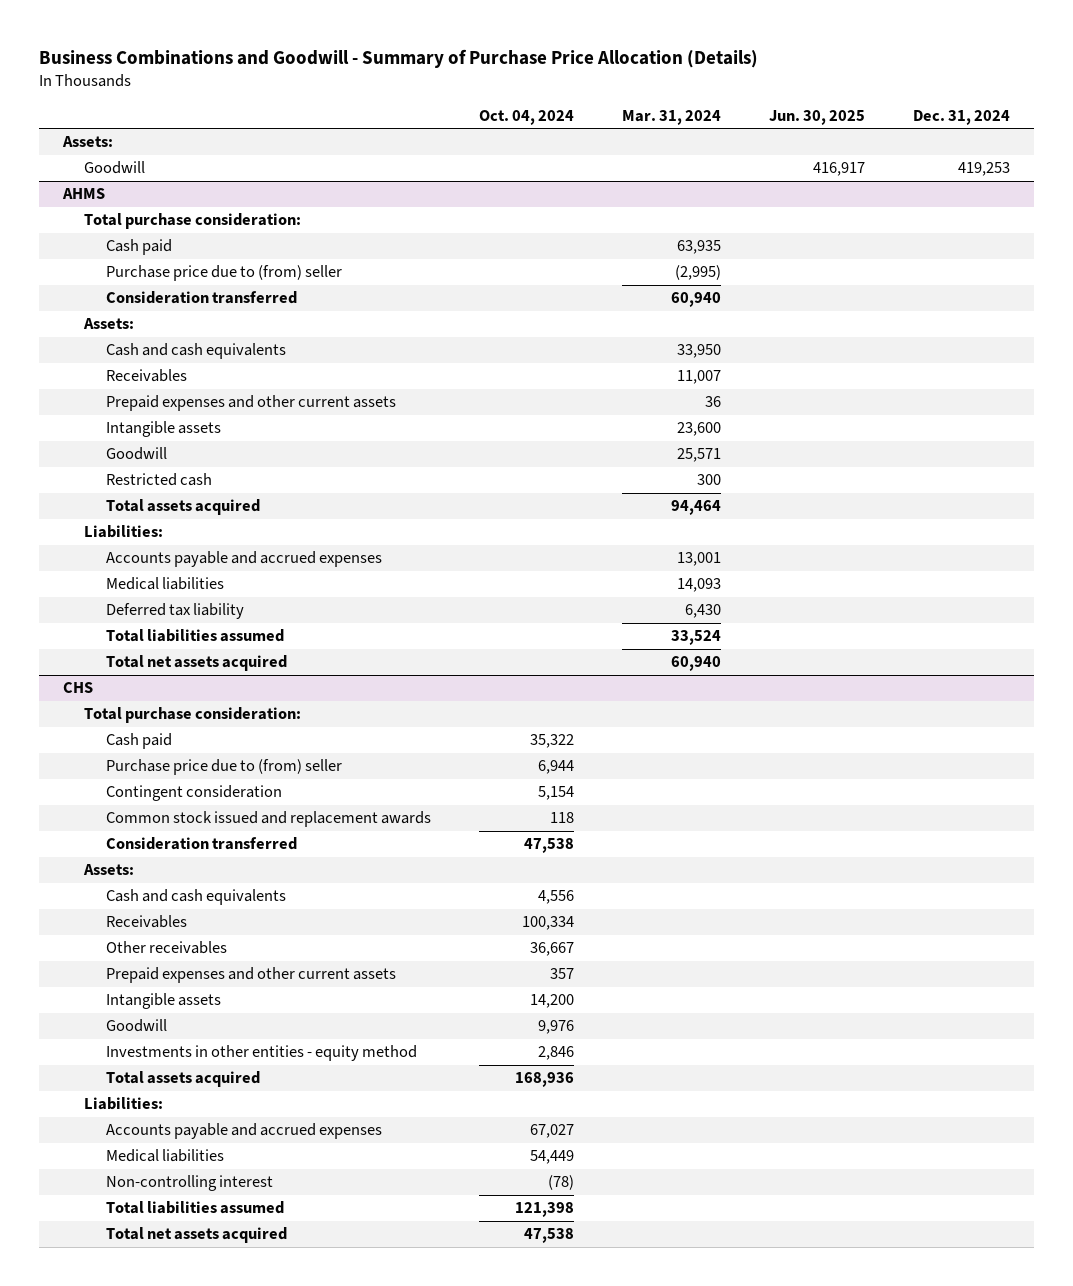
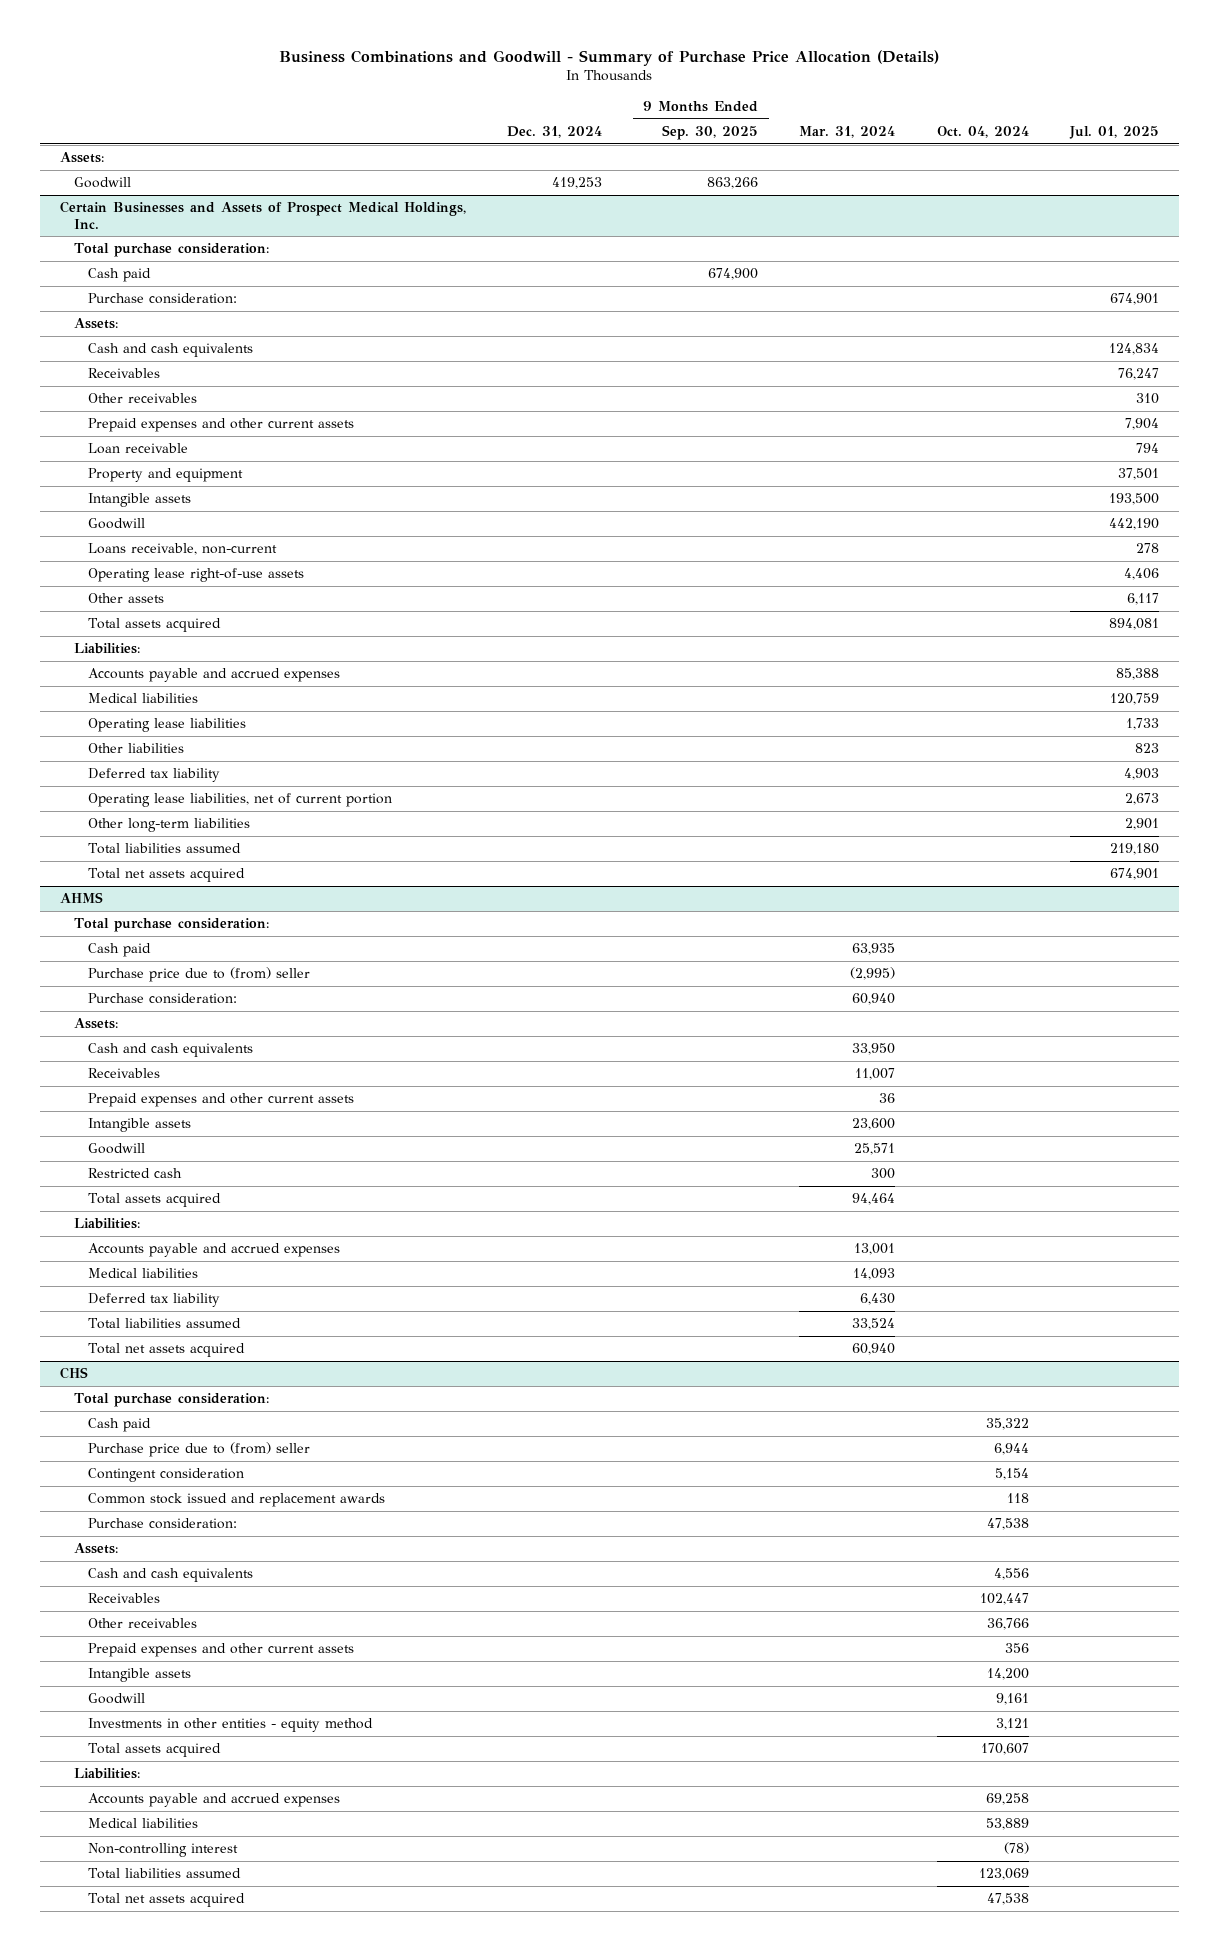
- | Oct. 04, 2024 | Mar. 31, 2024 | Jun. 30, 2025 | Dec. 31, 2024
+ | Dec. 31, 2024 | 9 Months Ended Sep. 30, 2025 | Mar. 31, 2024 | Oct. 04, 2024 | Jul. 01, 2025
+ Certain Businesses and Assets of Prospect Medical Holdings, Inc.
+ Total purchase consideration:
+ Cash paid | | 674,900 | | |
+ Purchase consideration: | | | | | 674,901
+ Assets:
+ Cash and cash equivalents | | | | | 124,834
+ Receivables | | | | | 76,247
+ Other receivables | | | | | 310
+ Prepaid expenses and other current assets | | | | | 7,904
+ Loan receivable | | | | | 794
+ Property and equipment | | | | | 37,501
+ Intangible assets | | | | | 193,500
+ Goodwill | | | | | 442,190
+ Loans receivable, non-current | | | | | 278
+ Operating lease right-of-use assets | | | | | 4,406
+ Other assets | | | | | 6,117
+ Total assets acquired | | | | | 894,081
+ Liabilities:
+ Accounts payable and accrued expenses | | | | | 85,388
+ Medical liabilities | | | | | 120,759
+ Operating lease liabilities | | | | | 1,733
+ Other liabilities | | | | | 823
+ Deferred tax liability | | | | | 4,903
+ Operating lease liabilities, net of current portion | | | | | 2,673
+ Other long-term liabilities | | | | | 2,901
+ Total liabilities assumed | | | | | 219,180
+ Total net assets acquired | | | | | 674,901
@ AHMS
- Consideration transferred | | 60,940 | |
+ Purchase consideration: | | | 60,940 | |
@ CHS
- Consideration transferred | 47,538 | | |
+ Purchase consideration: | | | | 47,538 |
- Receivables | 100,334 | | |
- Other receivables | 36,667 | | |
- Prepaid expenses and other current assets | 357 | | |
+ Receivables | | | | 102,447 |
+ Other receivables | | | | 36,766 |
+ Prepaid expenses and other current assets | | | | 356 |
- Goodwill | 9,976 | | |
- Investments in other entities - equity method | 2,846 | | |
- Total assets acquired | 168,936 | | |
+ Goodwill | | | | 9,161 |
+ Investments in other entities - equity method | | | | 3,121 |
+ Total assets acquired | | | | 170,607 |
- Accounts payable and accrued expenses | 67,027 | | |
- Medical liabilities | 54,449 | | |
+ Accounts payable and accrued expenses | | | | 69,258 |
+ Medical liabilities | | | | 53,889 |
- Total liabilities assumed | 121,398 | | |
+ Total liabilities assumed | | | | 123,069 |

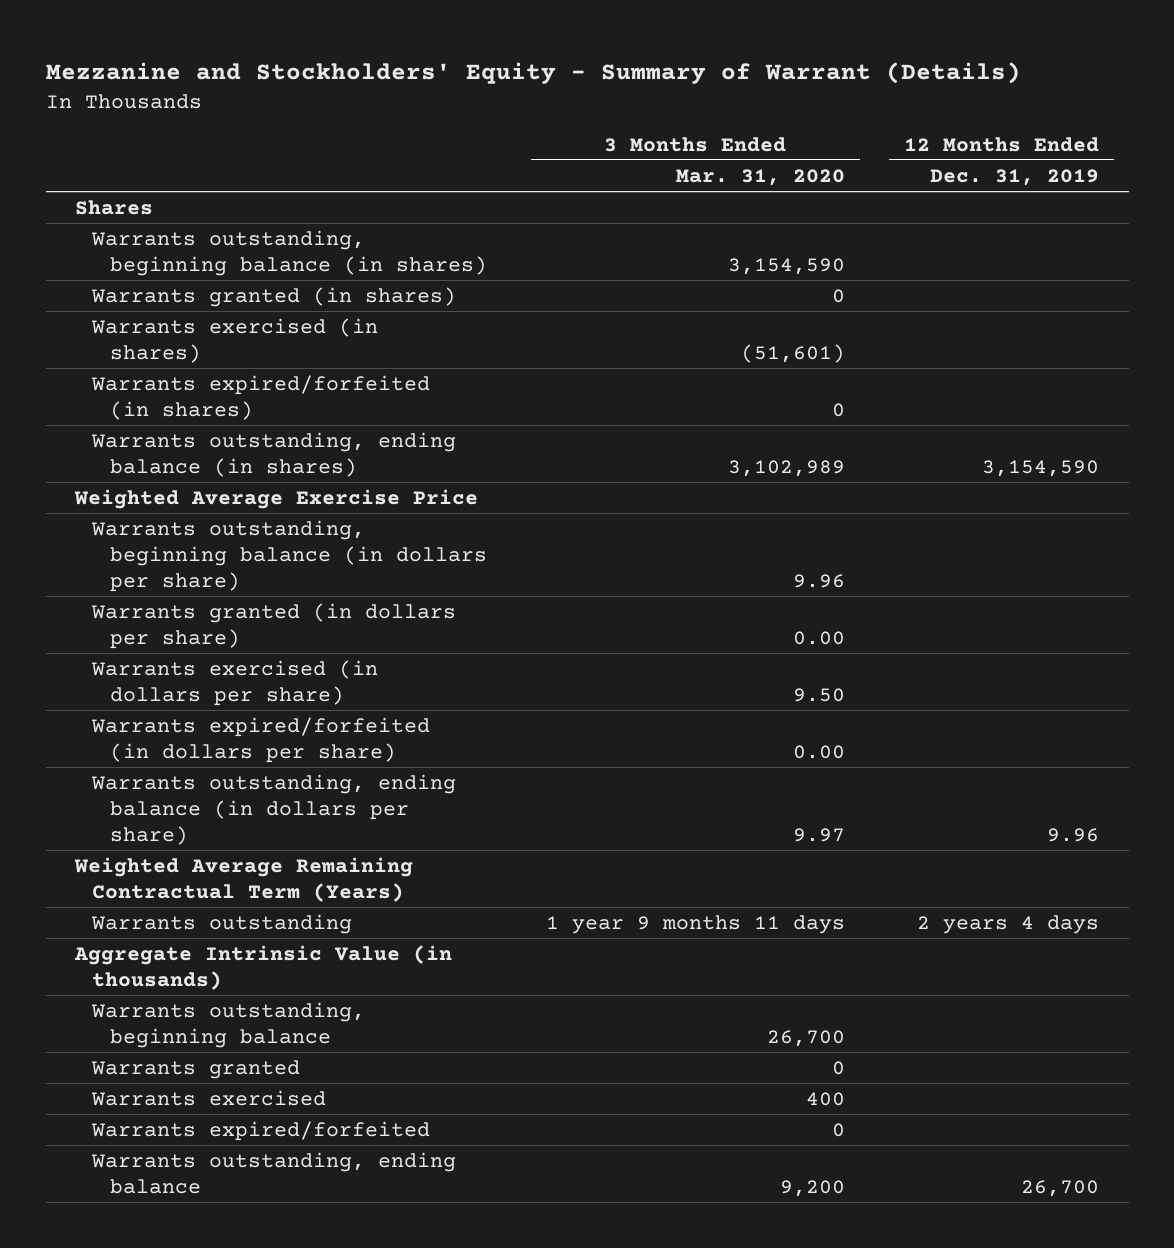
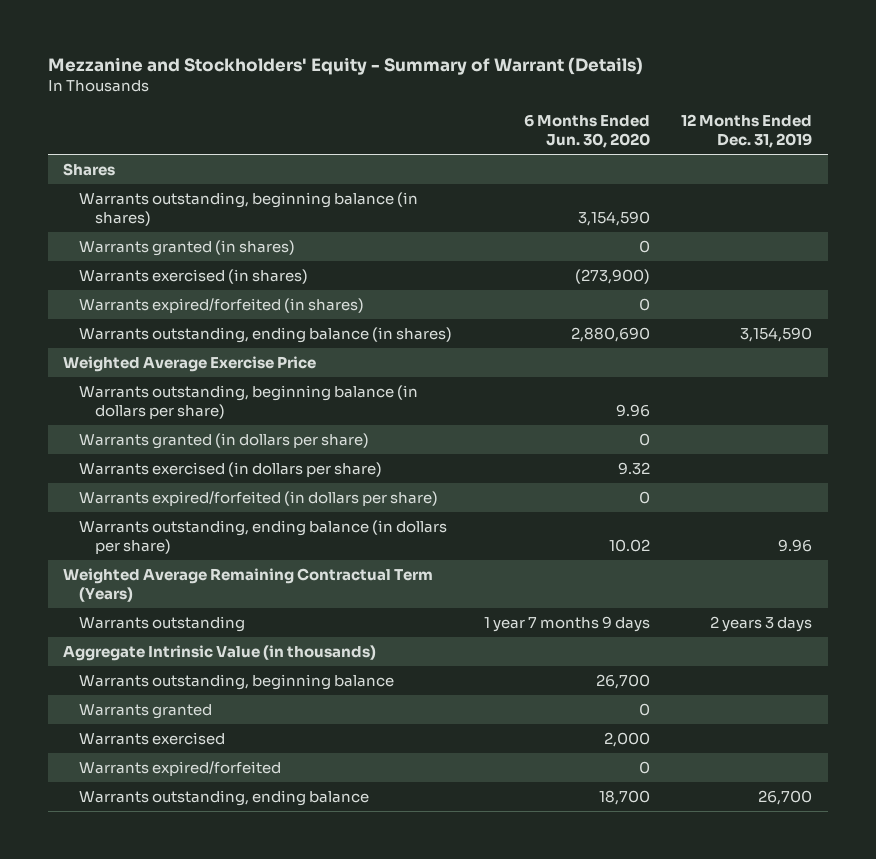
- | 3 Months Ended Mar. 31, 2020 | 12 Months Ended Dec. 31, 2019
+ | 6 Months Ended Jun. 30, 2020 | 12 Months Ended Dec. 31, 2019
- Warrants outstanding | 1 year 9 months 11 days | 2 years 4 days
+ Warrants outstanding | 1 year 7 months 9 days | 2 years 3 days

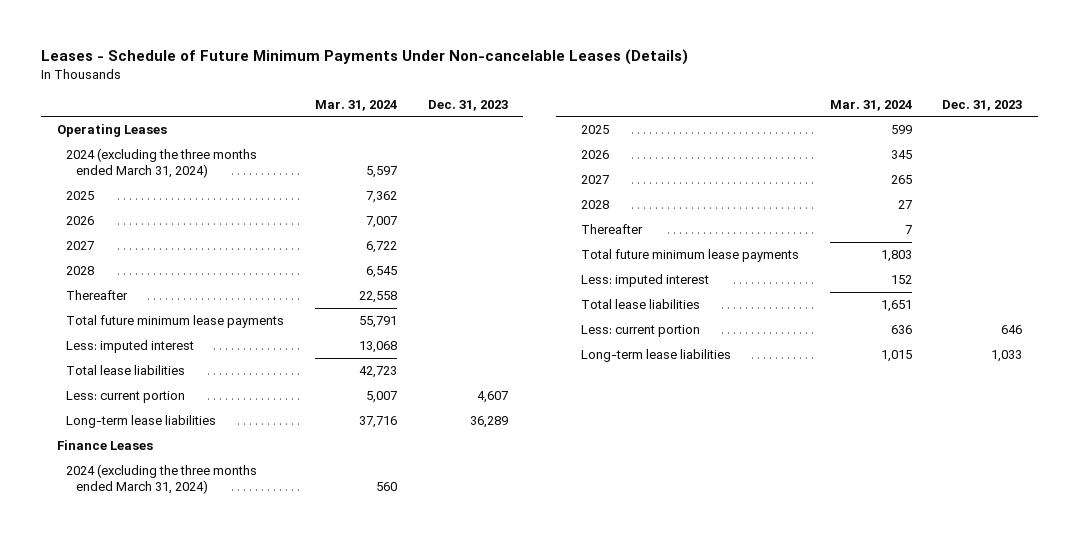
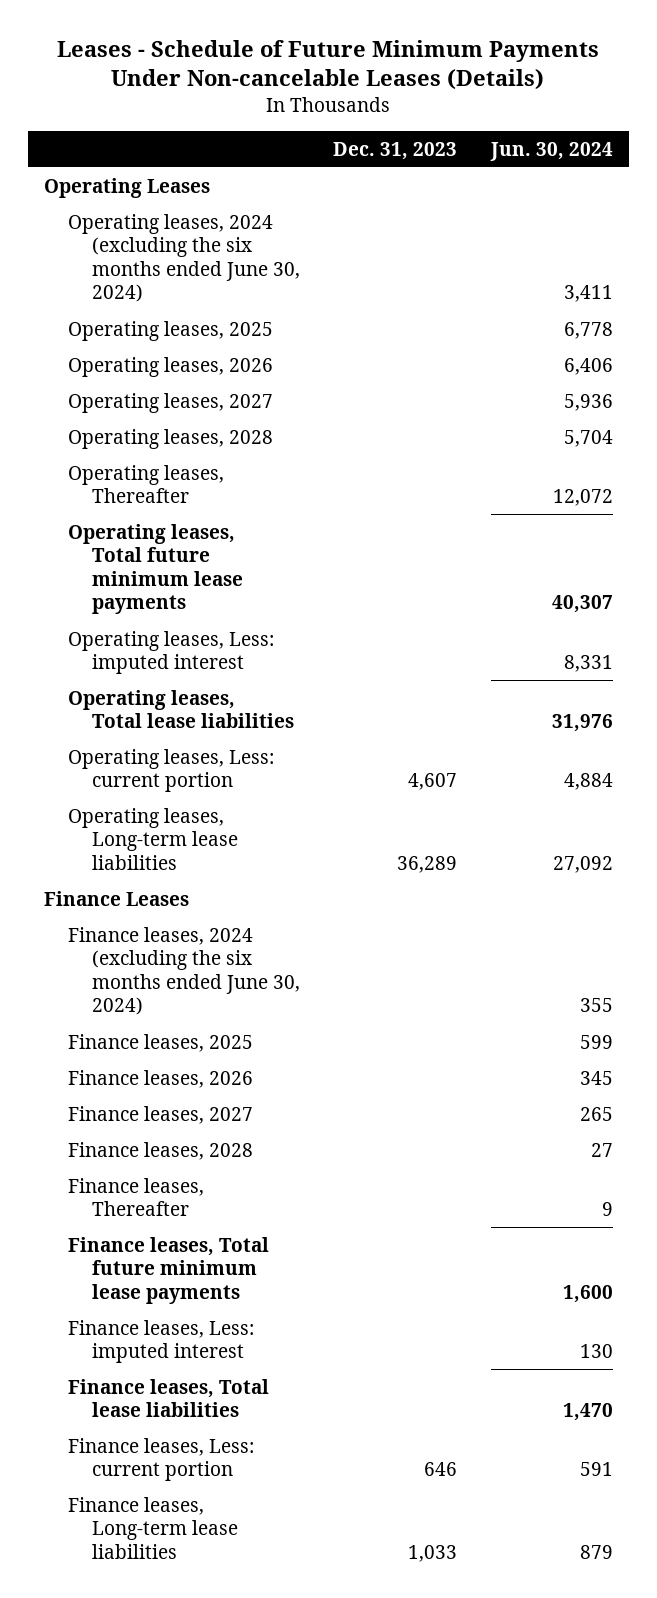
- | Mar. 31, 2024 | Dec. 31, 2023
+ | Dec. 31, 2023 | Jun. 30, 2024
- 2024 (excluding the three months ended March 31, 2024) | 5,597 |
- 2025 | 7,362 |
- 2026 | 7,007 |
- 2027 | 6,722 |
- 2028 | 6,545 |
- Thereafter | 22,558 |
- Total future minimum lease payments | 55,791 |
- Less: imputed interest | 13,068 |
- Total lease liabilities | 42,723 |
- Less: current portion | 5,007 | 4,607
- Long-term lease liabilities | 37,716 | 36,289
+ Operating leases, 2024 (excluding the six months ended June 30, 2024) | | 3,411
+ Operating leases, 2025 | | 6,778
+ Operating leases, 2026 | | 6,406
+ Operating leases, 2027 | | 5,936
+ Operating leases, 2028 | | 5,704
+ Operating leases, Thereafter | | 12,072
+ Operating leases, Total future minimum lease payments | | 40,307
+ Operating leases, Less: imputed interest | | 8,331
+ Operating leases, Total lease liabilities | | 31,976
+ Operating leases, Less: current portion | 4,607 | 4,884
+ Operating leases, Long-term lease liabilities | 36,289 | 27,092
- 2024 (excluding the three months ended March 31, 2024) | 560 |
- 2025 | 599 |
- 2026 | 345 |
- 2027 | 265 |
- 2028 | 27 |
- Thereafter | 7 |
- Total future minimum lease payments | 1,803 |
- Less: imputed interest | 152 |
- Total lease liabilities | 1,651 |
- Less: current portion | 636 | 646
- Long-term lease liabilities | 1,015 | 1,033
+ Finance leases, 2024 (excluding the six months ended June 30, 2024) | | 355
+ Finance leases, 2025 | | 599
+ Finance leases, 2026 | | 345
+ Finance leases, 2027 | | 265
+ Finance leases, 2028 | | 27
+ Finance leases, Thereafter | | 9
+ Finance leases, Total future minimum lease payments | | 1,600
+ Finance leases, Less: imputed interest | | 130
+ Finance leases, Total lease liabilities | | 1,470
+ Finance leases, Less: current portion | 646 | 591
+ Finance leases, Long-term lease liabilities | 1,033 | 879

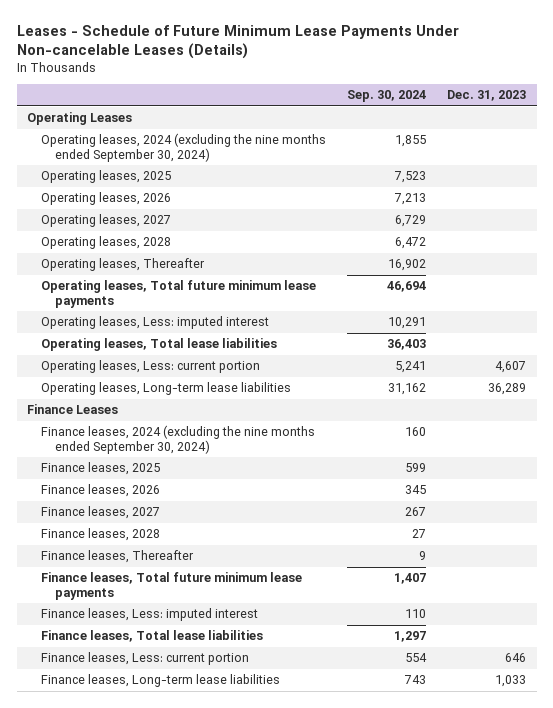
- Leases - Schedule of Future Minimum Payments Under Non-cancelable Leases (Details)
+ Leases - Schedule of Future Minimum Lease Payments Under Non-cancelable Leases (Details)
- | Dec. 31, 2023 | Jun. 30, 2024
+ | Sep. 30, 2024 | Dec. 31, 2023
- Operating leases, 2024 (excluding the six months ended June 30, 2024) | | 3,411
+ Operating leases, 2024 (excluding the nine months ended September 30, 2024) | 1,855 |
- Finance leases, 2024 (excluding the six months ended June 30, 2024) | | 355
+ Finance leases, 2024 (excluding the nine months ended September 30, 2024) | 160 |

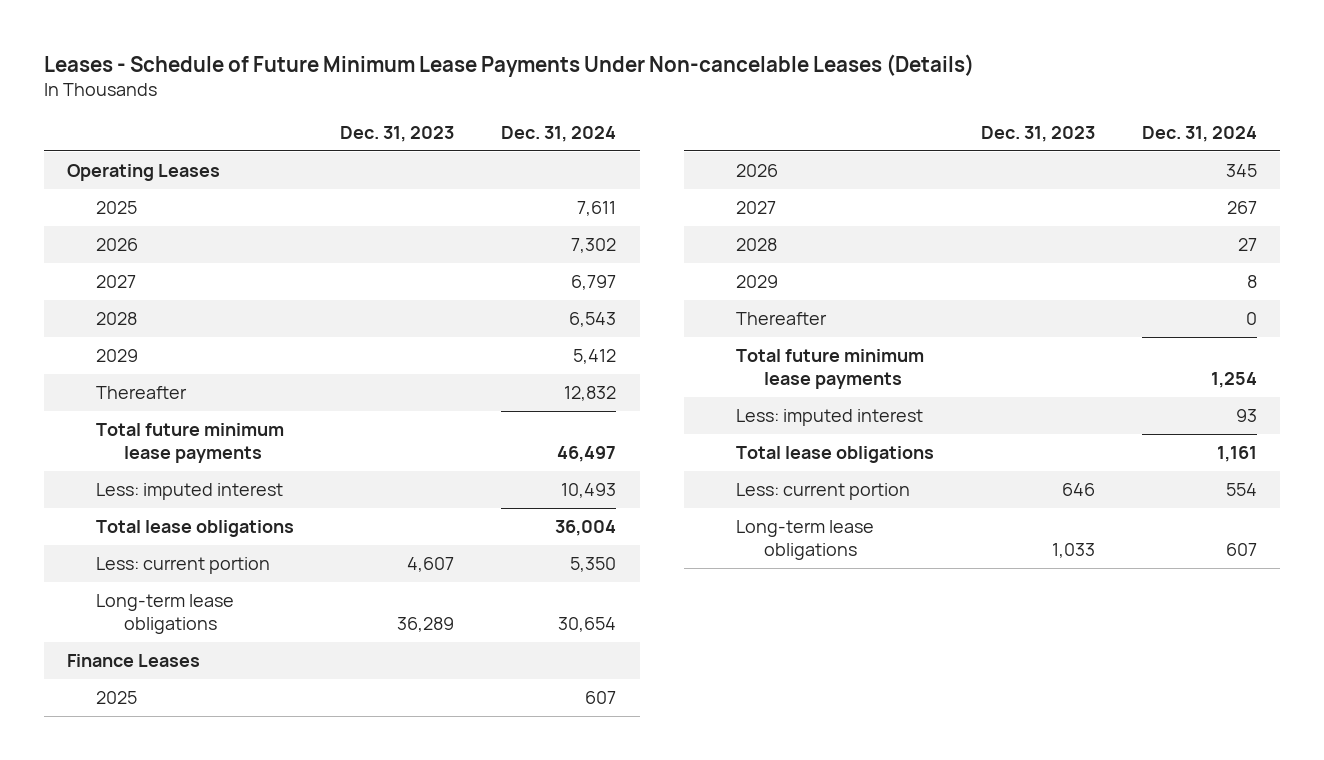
- | Sep. 30, 2024 | Dec. 31, 2023
+ | Dec. 31, 2023 | Dec. 31, 2024
- Operating leases, 2024 (excluding the nine months ended September 30, 2024) | 1,855 |
- Operating leases, 2025 | 7,523 |
- Operating leases, 2026 | 7,213 |
- Operating leases, 2027 | 6,729 |
- Operating leases, 2028 | 6,472 |
- Operating leases, Thereafter | 16,902 |
- Operating leases, Total future minimum lease payments | 46,694 |
- Operating leases, Less: imputed interest | 10,291 |
- Operating leases, Total lease liabilities | 36,403 |
- Operating leases, Less: current portion | 5,241 | 4,607
- Operating leases, Long-term lease liabilities | 31,162 | 36,289
+ 2025 | | 7,611
+ 2026 | | 7,302
+ 2027 | | 6,797
+ 2028 | | 6,543
+ 2029 | | 5,412
+ Thereafter | | 12,832
+ Total future minimum lease payments | | 46,497
+ Less: imputed interest | | 10,493
+ Total lease obligations | | 36,004
+ Less: current portion | 4,607 | 5,350
+ Long-term lease obligations | 36,289 | 30,654
- Finance leases, 2024 (excluding the nine months ended September 30, 2024) | 160 |
- Finance leases, 2025 | 599 |
- Finance leases, 2026 | 345 |
- Finance leases, 2027 | 267 |
- Finance leases, 2028 | 27 |
- Finance leases, Thereafter | 9 |
- Finance leases, Total future minimum lease payments | 1,407 |
- Finance leases, Less: imputed interest | 110 |
- Finance leases, Total lease liabilities | 1,297 |
- Finance leases, Less: current portion | 554 | 646
- Finance leases, Long-term lease liabilities | 743 | 1,033
+ 2025 | | 607
+ 2026 | | 345
+ 2027 | | 267
+ 2028 | | 27
+ 2029 | | 8
+ Thereafter | | 0
+ Total future minimum lease payments | | 1,254
+ Less: imputed interest | | 93
+ Total lease obligations | | 1,161
+ Less: current portion | 646 | 554
+ Long-term lease obligations | 1,033 | 607

